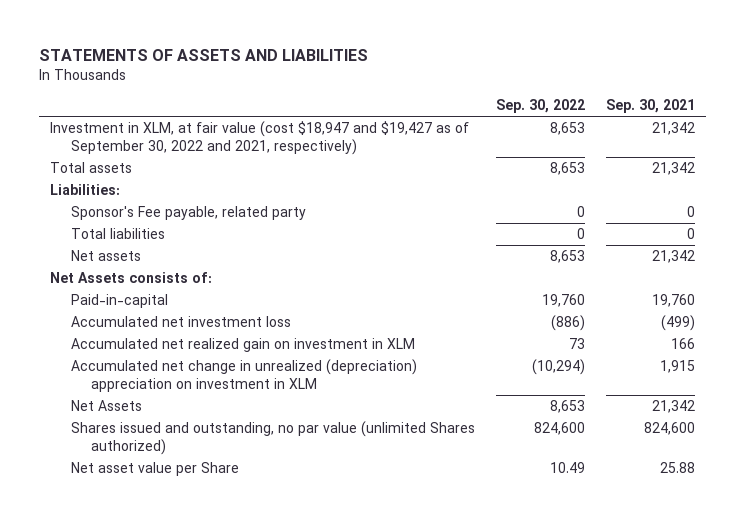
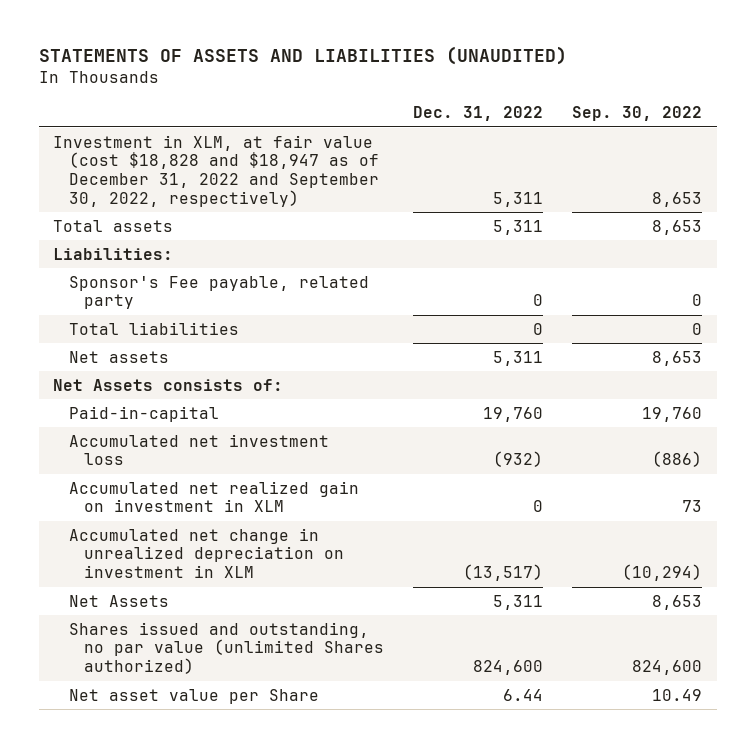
- STATEMENTS OF ASSETS AND LIABILITIES
+ STATEMENTS OF ASSETS AND LIABILITIES (UNAUDITED)
- | Sep. 30, 2022 | Sep. 30, 2021
+ | Dec. 31, 2022 | Sep. 30, 2022
- Investment in XLM, at fair value (cost $18,947 and $19,427 as of September 30, 2022 and 2021, respectively) | 8,653 | 21,342
+ Investment in XLM, at fair value (cost $18,828 and $18,947 as of December 31, 2022 and September 30, 2022, respectively) | 5,311 | 8,653
- Accumulated net change in unrealized (depreciation) appreciation on investment in XLM | (10,294) | 1,915
+ Accumulated net change in unrealized depreciation on investment in XLM | (13,517) | (10,294)

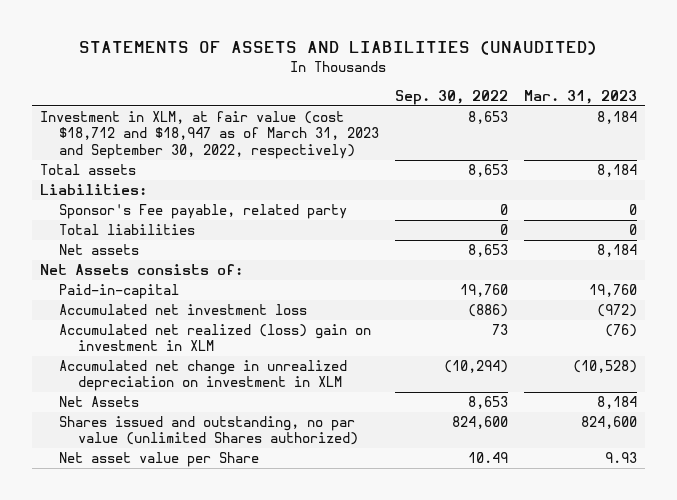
- | Dec. 31, 2022 | Sep. 30, 2022
+ | Sep. 30, 2022 | Mar. 31, 2023
- Investment in XLM, at fair value (cost $18,828 and $18,947 as of December 31, 2022 and September 30, 2022, respectively) | 5,311 | 8,653
+ Investment in XLM, at fair value (cost $18,712 and $18,947 as of March 31, 2023 and September 30, 2022, respectively) | 8,653 | 8,184
- Accumulated net realized gain on investment in XLM | 0 | 73
+ Accumulated net realized (loss) gain on investment in XLM | 73 | (76)

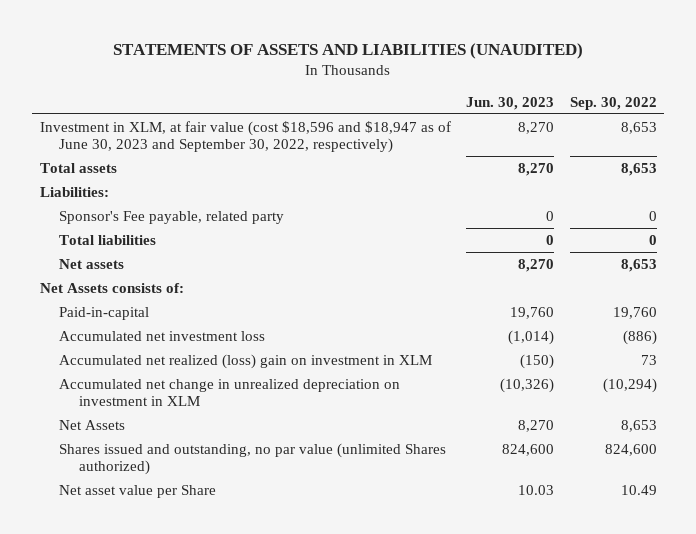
- | Sep. 30, 2022 | Mar. 31, 2023
+ | Jun. 30, 2023 | Sep. 30, 2022
- Investment in XLM, at fair value (cost $18,712 and $18,947 as of March 31, 2023 and September 30, 2022, respectively) | 8,653 | 8,184
+ Investment in XLM, at fair value (cost $18,596 and $18,947 as of June 30, 2023 and September 30, 2022, respectively) | 8,270 | 8,653

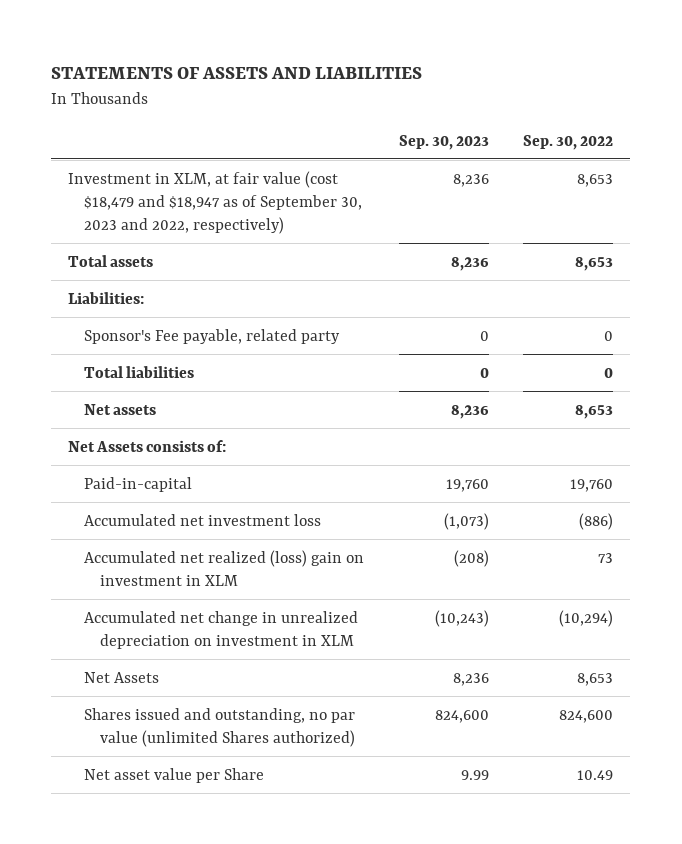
- STATEMENTS OF ASSETS AND LIABILITIES (UNAUDITED)
+ STATEMENTS OF ASSETS AND LIABILITIES
- | Jun. 30, 2023 | Sep. 30, 2022
+ | Sep. 30, 2023 | Sep. 30, 2022
- Investment in XLM, at fair value (cost $18,596 and $18,947 as of June 30, 2023 and September 30, 2022, respectively) | 8,270 | 8,653
+ Investment in XLM, at fair value (cost $18,479 and $18,947 as of September 30, 2023 and 2022, respectively) | 8,236 | 8,653

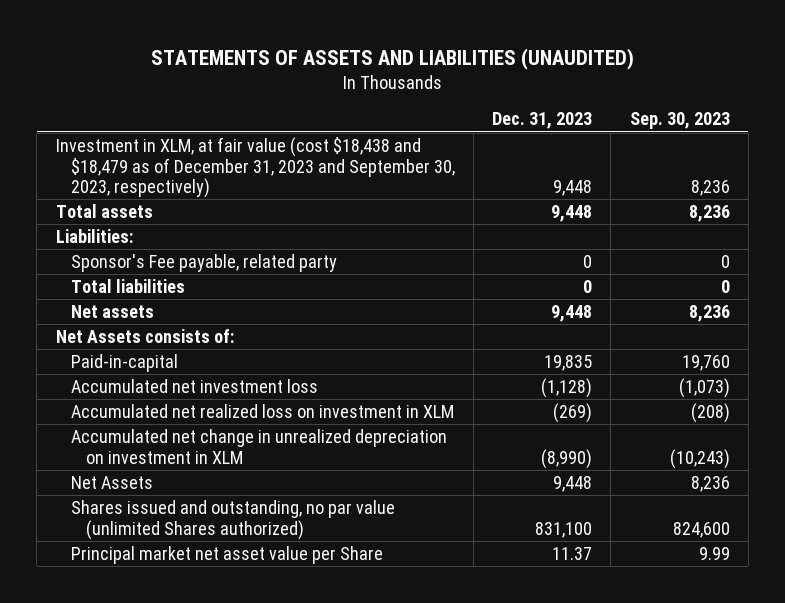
- STATEMENTS OF ASSETS AND LIABILITIES
+ STATEMENTS OF ASSETS AND LIABILITIES (UNAUDITED)
- | Sep. 30, 2023 | Sep. 30, 2022
+ | Dec. 31, 2023 | Sep. 30, 2023
- Investment in XLM, at fair value (cost $18,479 and $18,947 as of September 30, 2023 and 2022, respectively) | 8,236 | 8,653
+ Investment in XLM, at fair value (cost $18,438 and $18,479 as of December 31, 2023 and September 30, 2023, respectively) | 9,448 | 8,236
- Accumulated net realized (loss) gain on investment in XLM | (208) | 73
+ Accumulated net realized loss on investment in XLM | (269) | (208)
- Net asset value per Share | 9.99 | 10.49
+ Principal market net asset value per Share | 11.37 | 9.99

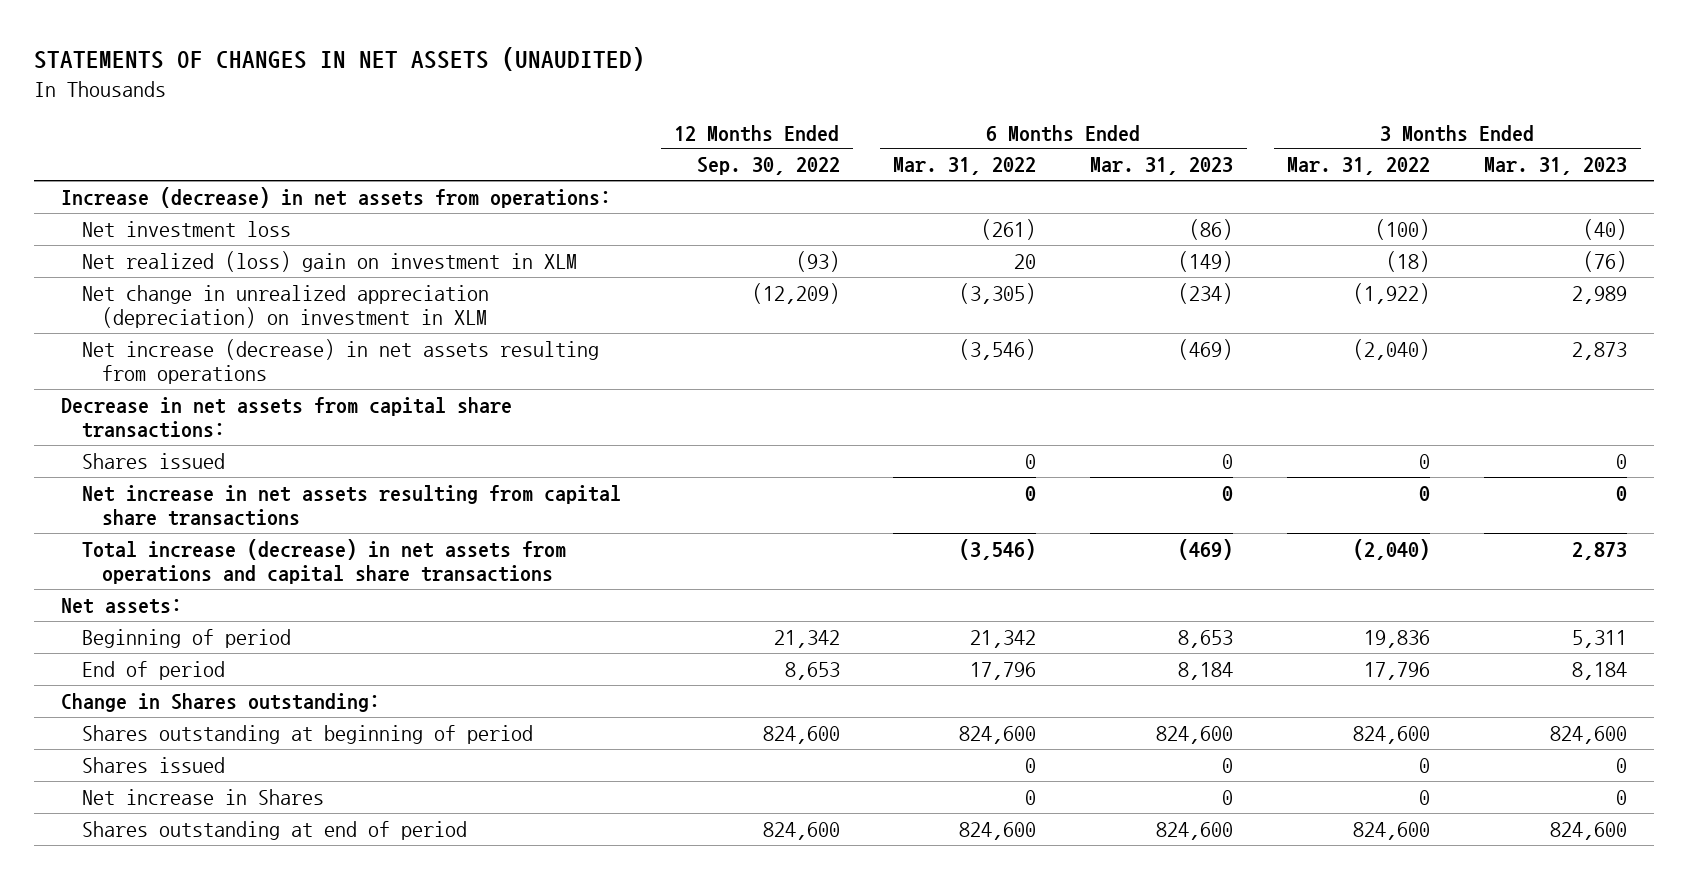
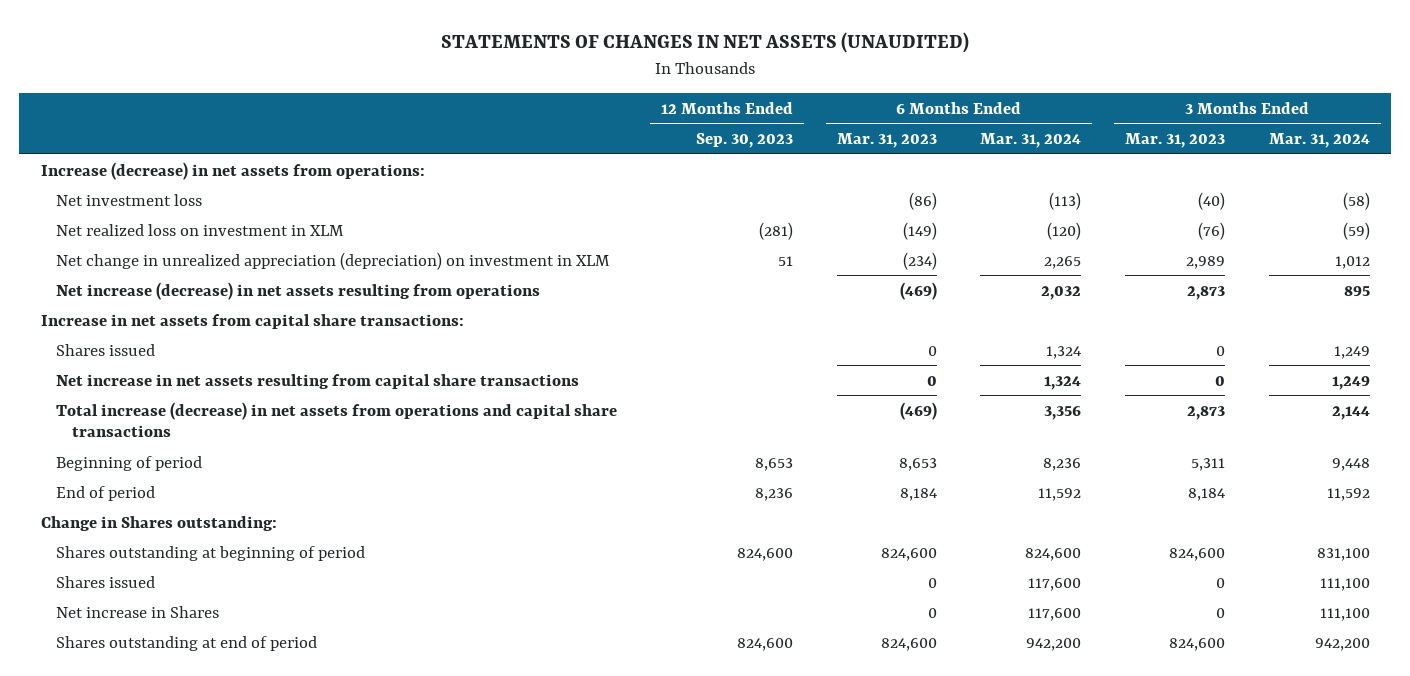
- | 12 Months Ended Sep. 30, 2022 | 6 Months Ended Mar. 31, 2022 | 6 Months Ended Mar. 31, 2023 | 3 Months Ended Mar. 31, 2022 | 3 Months Ended Mar. 31, 2023
+ | 12 Months Ended Sep. 30, 2023 | 6 Months Ended Mar. 31, 2023 | 6 Months Ended Mar. 31, 2024 | 3 Months Ended Mar. 31, 2023 | 3 Months Ended Mar. 31, 2024
- Net realized (loss) gain on investment in XLM | (93) | 20 | (149) | (18) | (76)
+ Net realized loss on investment in XLM | (281) | (149) | (120) | (76) | (59)
- Decrease in net assets from capital share transactions:
+ Increase in net assets from capital share transactions:
- Net assets:

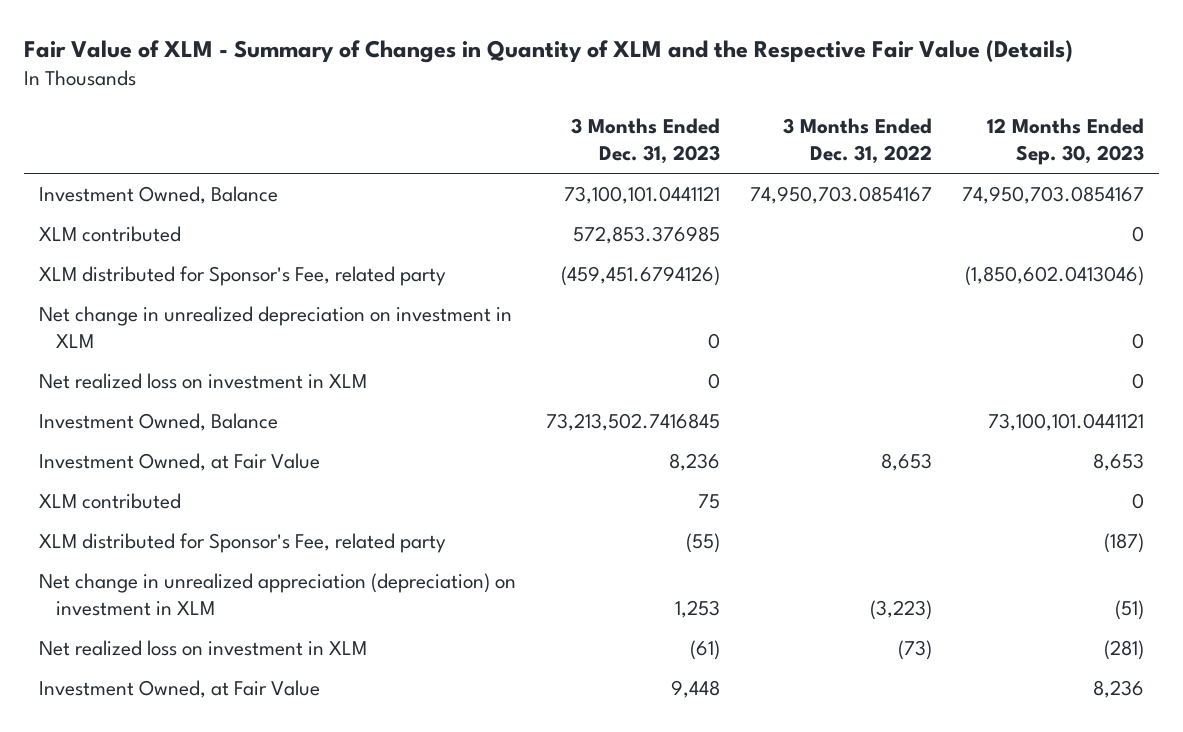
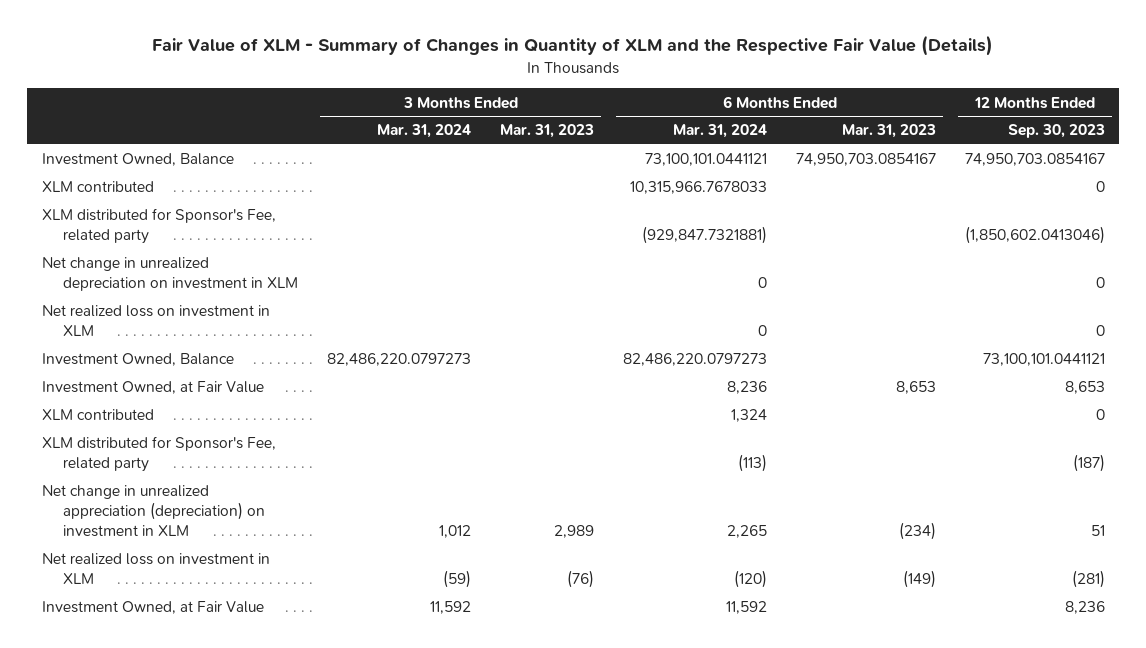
- | 3 Months Ended Dec. 31, 2023 | 3 Months Ended Dec. 31, 2022 | 12 Months Ended Sep. 30, 2023
+ | 3 Months Ended Mar. 31, 2024 | 3 Months Ended Mar. 31, 2023 | 6 Months Ended Mar. 31, 2024 | 6 Months Ended Mar. 31, 2023 | 12 Months Ended Sep. 30, 2023
- Net change in unrealized appreciation (depreciation) on investment in XLM | 1,253 | (3,223) | (51)
+ Net change in unrealized appreciation (depreciation) on investment in XLM | 1,012 | 2,989 | 2,265 | (234) | 51

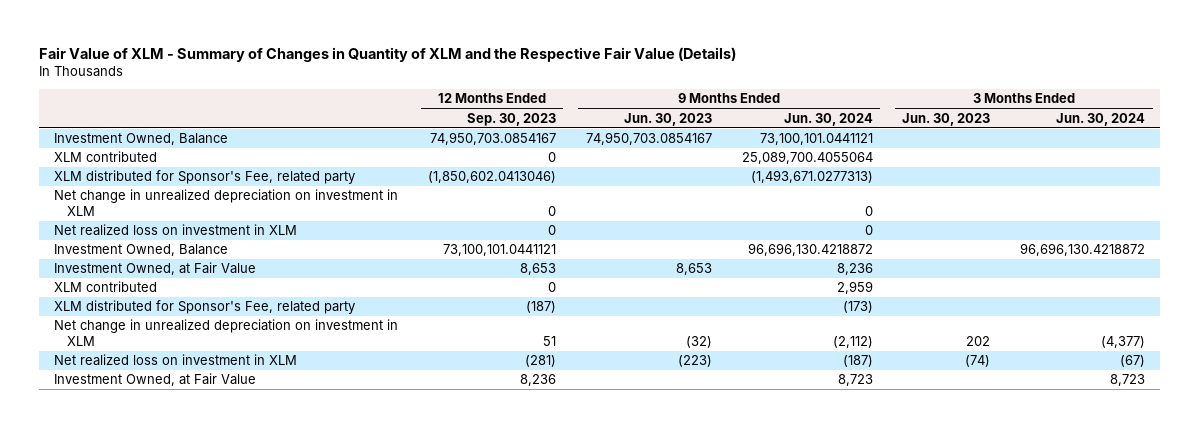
- | 3 Months Ended Mar. 31, 2024 | 3 Months Ended Mar. 31, 2023 | 6 Months Ended Mar. 31, 2024 | 6 Months Ended Mar. 31, 2023 | 12 Months Ended Sep. 30, 2023
+ | 12 Months Ended Sep. 30, 2023 | 9 Months Ended Jun. 30, 2023 | 9 Months Ended Jun. 30, 2024 | 3 Months Ended Jun. 30, 2023 | 3 Months Ended Jun. 30, 2024
- Net change in unrealized appreciation (depreciation) on investment in XLM | 1,012 | 2,989 | 2,265 | (234) | 51
+ Net change in unrealized depreciation on investment in XLM | 51 | (32) | (2,112) | 202 | (4,377)

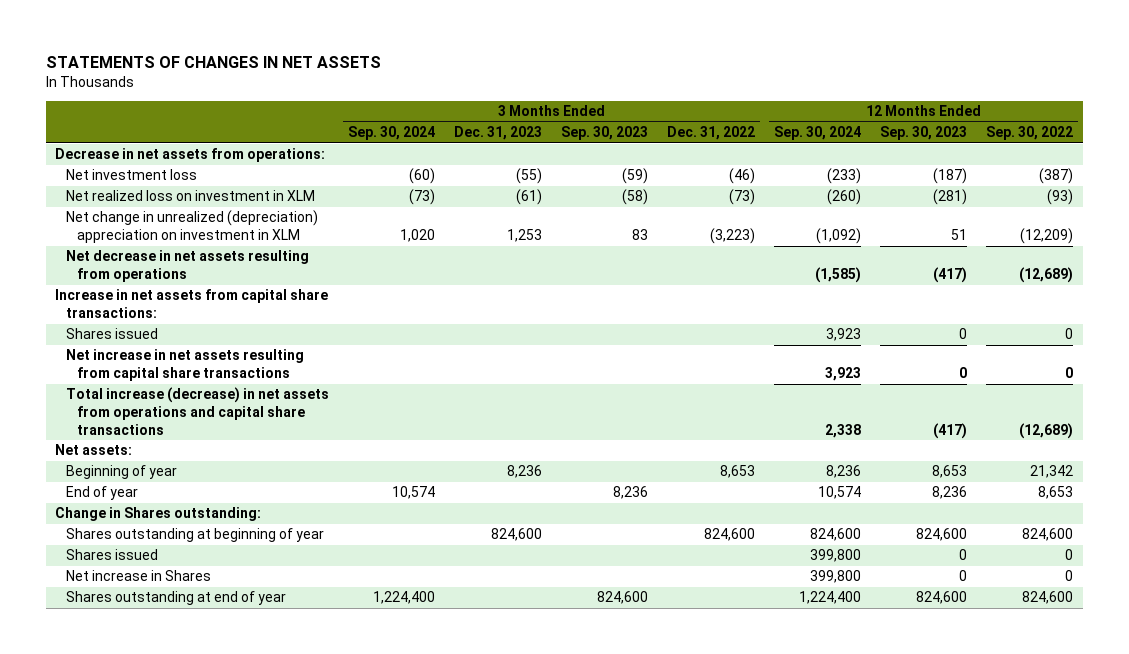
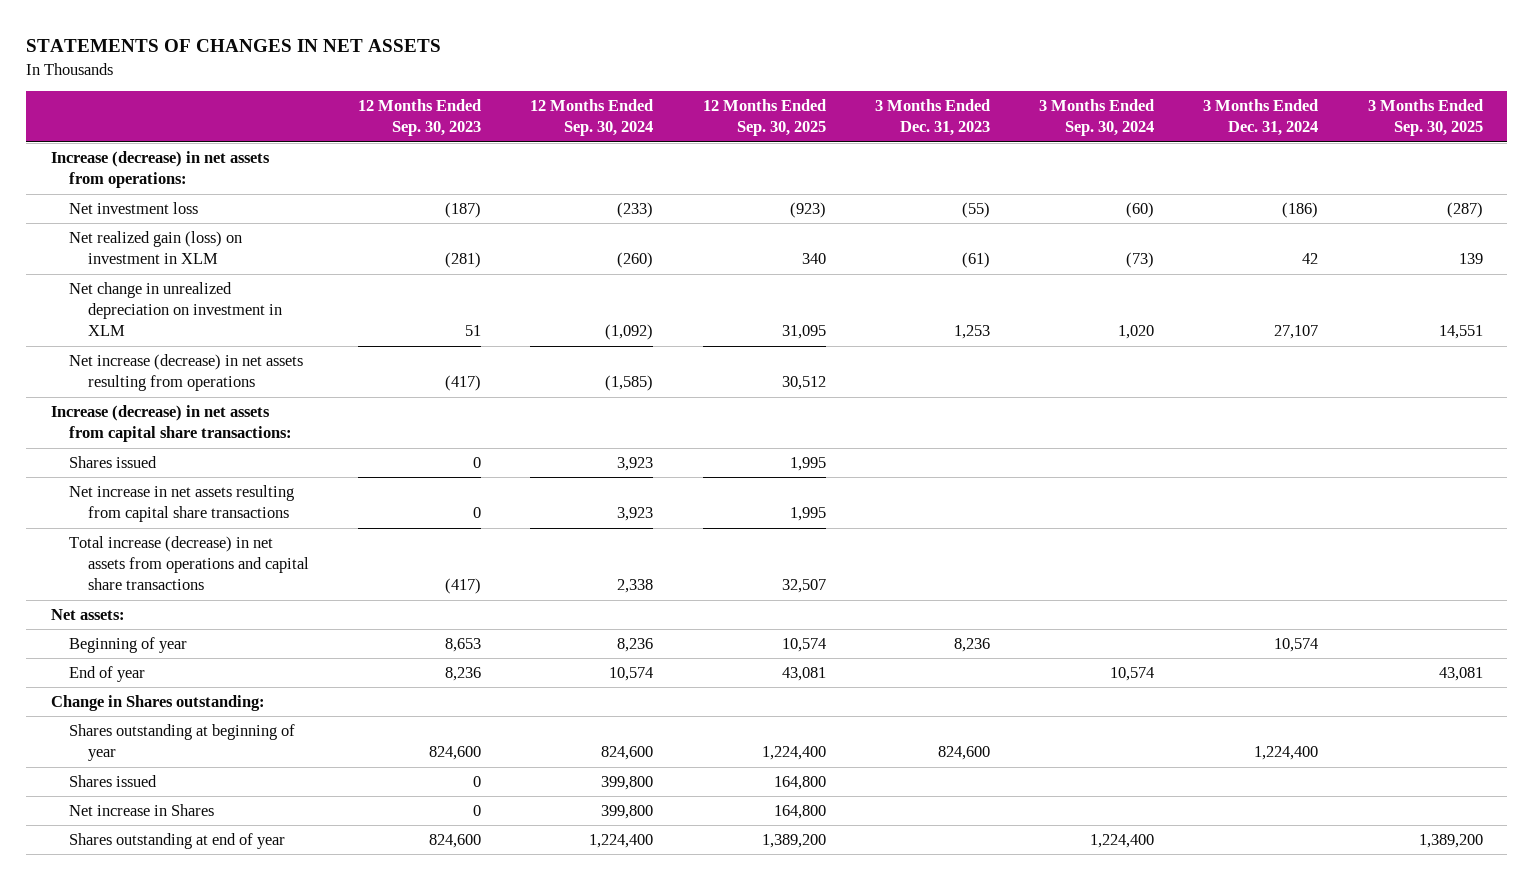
- | 3 Months Ended Sep. 30, 2024 | 3 Months Ended Dec. 31, 2023 | 3 Months Ended Sep. 30, 2023 | 3 Months Ended Dec. 31, 2022 | 12 Months Ended Sep. 30, 2024 | 12 Months Ended Sep. 30, 2023 | 12 Months Ended Sep. 30, 2022
+ | 12 Months Ended Sep. 30, 2023 | 12 Months Ended Sep. 30, 2024 | 12 Months Ended Sep. 30, 2025 | 3 Months Ended Dec. 31, 2023 | 3 Months Ended Sep. 30, 2024 | 3 Months Ended Dec. 31, 2024 | 3 Months Ended Sep. 30, 2025
- Decrease in net assets from operations:
+ Increase (decrease) in net assets from operations:
- Net realized loss on investment in XLM | (73) | (61) | (58) | (73) | (260) | (281) | (93)
- Net change in unrealized (depreciation) appreciation on investment in XLM | 1,020 | 1,253 | 83 | (3,223) | (1,092) | 51 | (12,209)
- Net decrease in net assets resulting from operations | | | | | (1,585) | (417) | (12,689)
- Increase in net assets from capital share transactions:
+ Net realized gain (loss) on investment in XLM | (281) | (260) | 340 | (61) | (73) | 42 | 139
+ Net change in unrealized depreciation on investment in XLM | 51 | (1,092) | 31,095 | 1,253 | 1,020 | 27,107 | 14,551
+ Net increase (decrease) in net assets resulting from operations | (417) | (1,585) | 30,512 | | | |
+ Increase (decrease) in net assets from capital share transactions:

